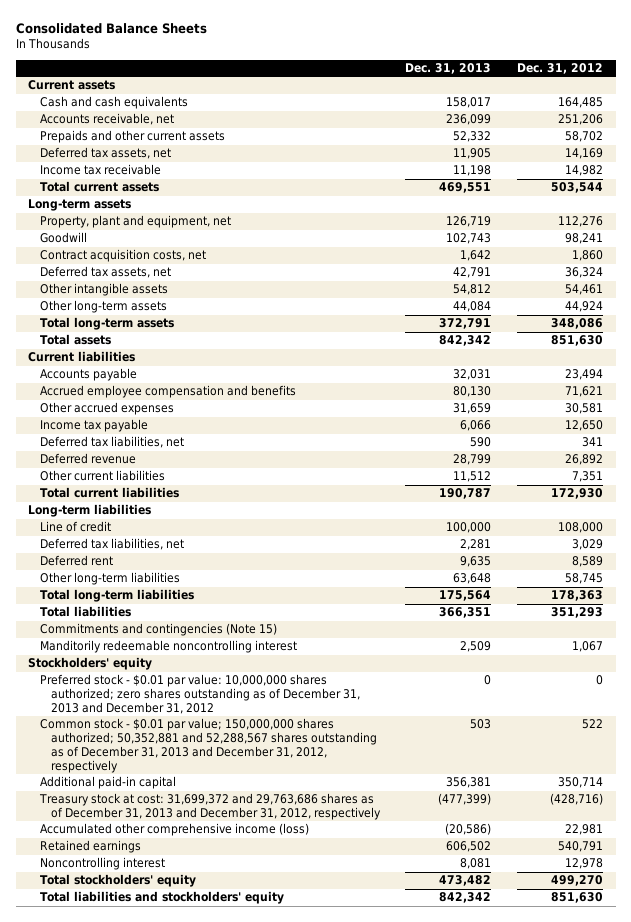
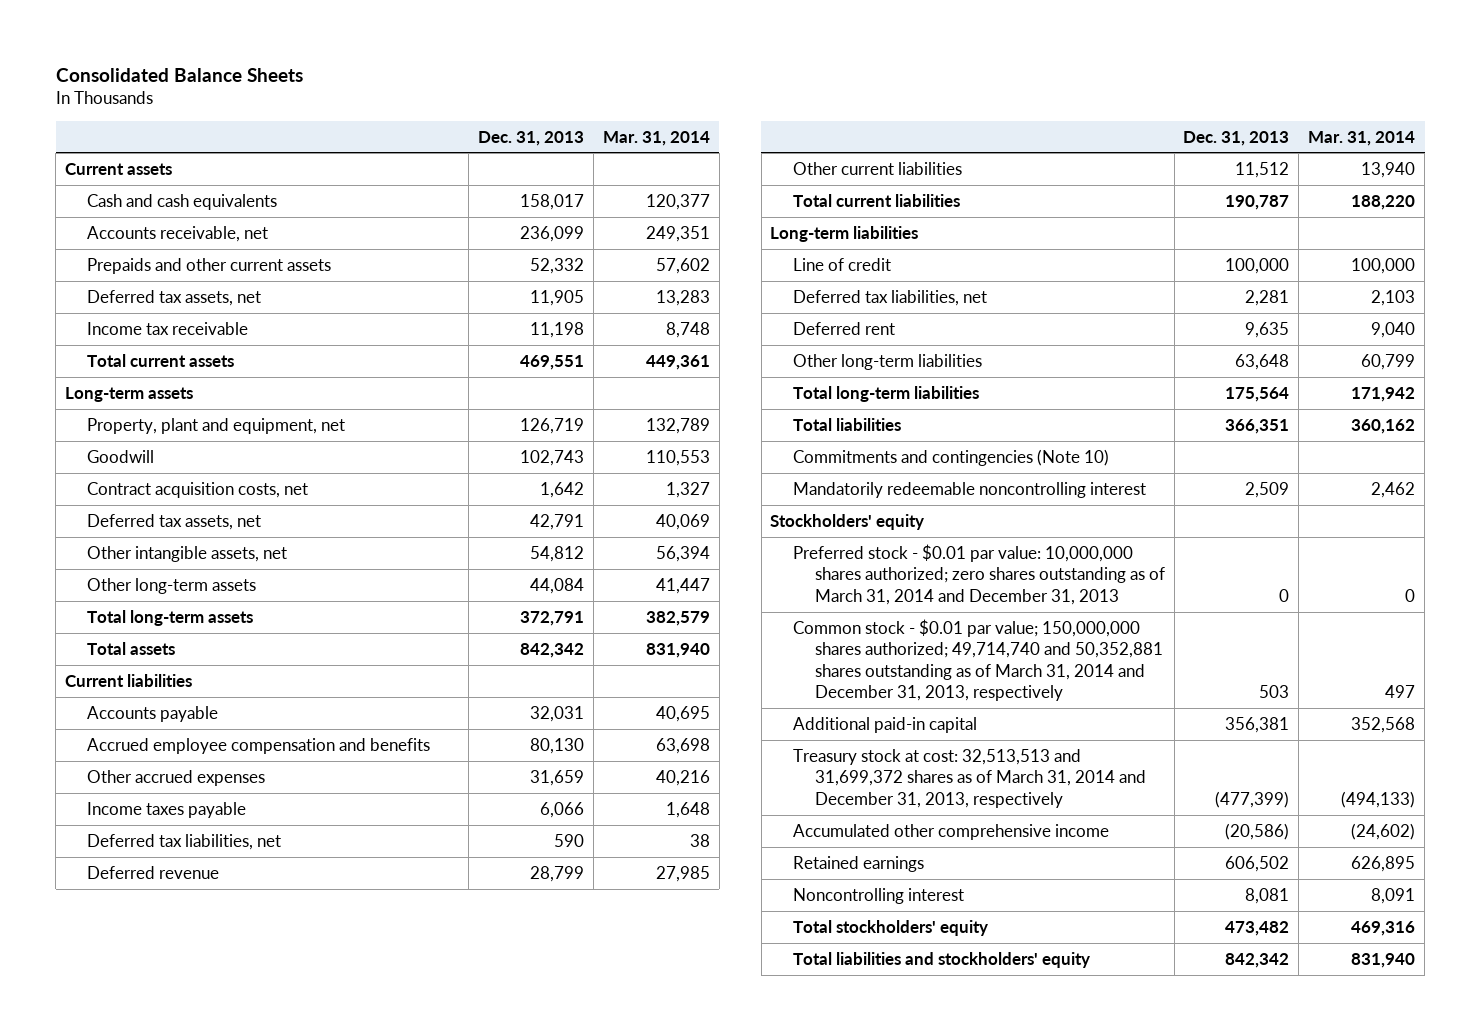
- | Dec. 31, 2013 | Dec. 31, 2012
+ | Dec. 31, 2013 | Mar. 31, 2014
- Other intangible assets | 54,812 | 54,461
+ Other intangible assets, net | 54,812 | 56,394
- Income tax payable | 6,066 | 12,650
+ Income taxes payable | 6,066 | 1,648
- Commitments and contingencies (Note 15)
- Manditorily redeemable noncontrolling interest | 2,509 | 1,067
+ Commitments and contingencies (Note 10)
+ Mandatorily redeemable noncontrolling interest | 2,509 | 2,462
- Preferred stock - $0.01 par value: 10,000,000 shares authorized; zero shares outstanding as of December 31, 2013 and December 31, 2012 | 0 | 0
- Common stock - $0.01 par value; 150,000,000 shares authorized; 50,352,881 and 52,288,567 shares outstanding as of December 31, 2013 and December 31, 2012, respectively | 503 | 522
+ Preferred stock - $0.01 par value: 10,000,000 shares authorized; zero shares outstanding as of March 31, 2014 and December 31, 2013 | 0 | 0
+ Common stock - $0.01 par value; 150,000,000 shares authorized; 49,714,740 and 50,352,881 shares outstanding as of March 31, 2014 and December 31, 2013, respectively | 503 | 497
- Treasury stock at cost: 31,699,372 and 29,763,686 shares as of December 31, 2013 and December 31, 2012, respectively | (477,399) | (428,716)
- Accumulated other comprehensive income (loss) | (20,586) | 22,981
+ Treasury stock at cost: 32,513,513 and 31,699,372 shares as of March 31, 2014 and December 31, 2013, respectively | (477,399) | (494,133)
+ Accumulated other comprehensive income | (20,586) | (24,602)

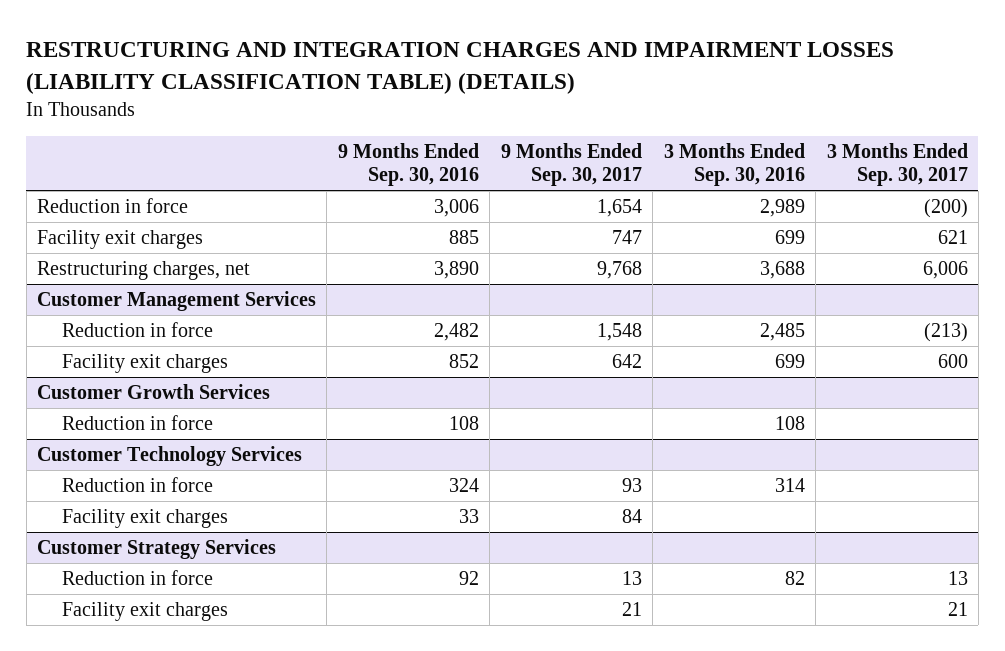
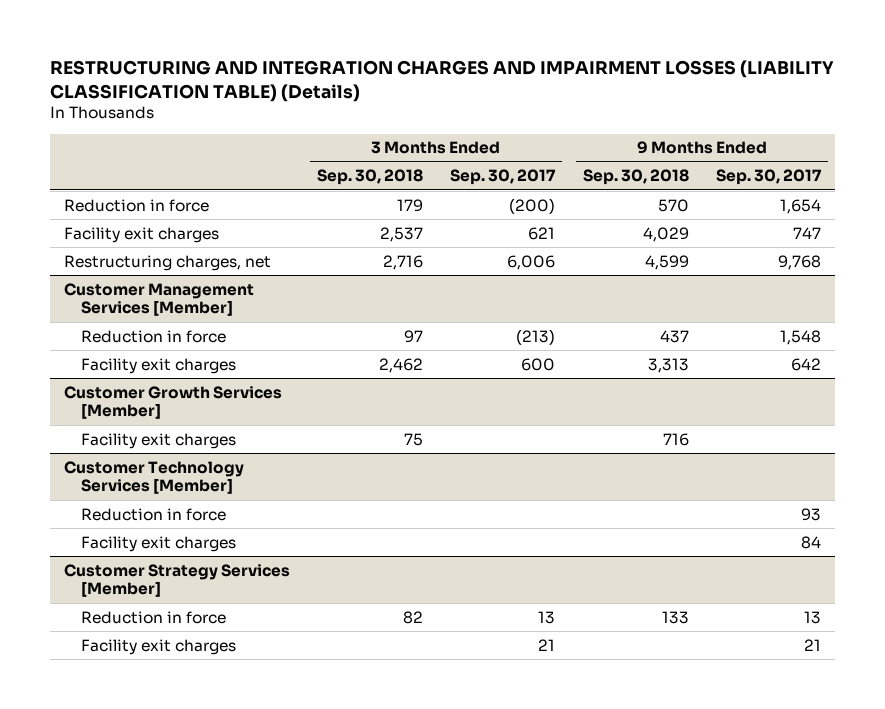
- RESTRUCTURING AND INTEGRATION CHARGES AND IMPAIRMENT LOSSES (LIABILITY CLASSIFICATION TABLE) (DETAILS)
+ RESTRUCTURING AND INTEGRATION CHARGES AND IMPAIRMENT LOSSES (LIABILITY CLASSIFICATION TABLE) (Details)
- | 9 Months Ended Sep. 30, 2016 | 9 Months Ended Sep. 30, 2017 | 3 Months Ended Sep. 30, 2016 | 3 Months Ended Sep. 30, 2017
+ | 3 Months Ended Sep. 30, 2018 | 3 Months Ended Sep. 30, 2017 | 9 Months Ended Sep. 30, 2018 | 9 Months Ended Sep. 30, 2017
- Customer Management Services
+ Customer Management Services [Member]
- Customer Growth Services
- Reduction in force | 108 | | 108 |
- Customer Technology Services
+ Customer Growth Services [Member]
+ Facility exit charges | 75 | | 716 |
+ Customer Technology Services [Member]
- Customer Strategy Services
+ Customer Strategy Services [Member]

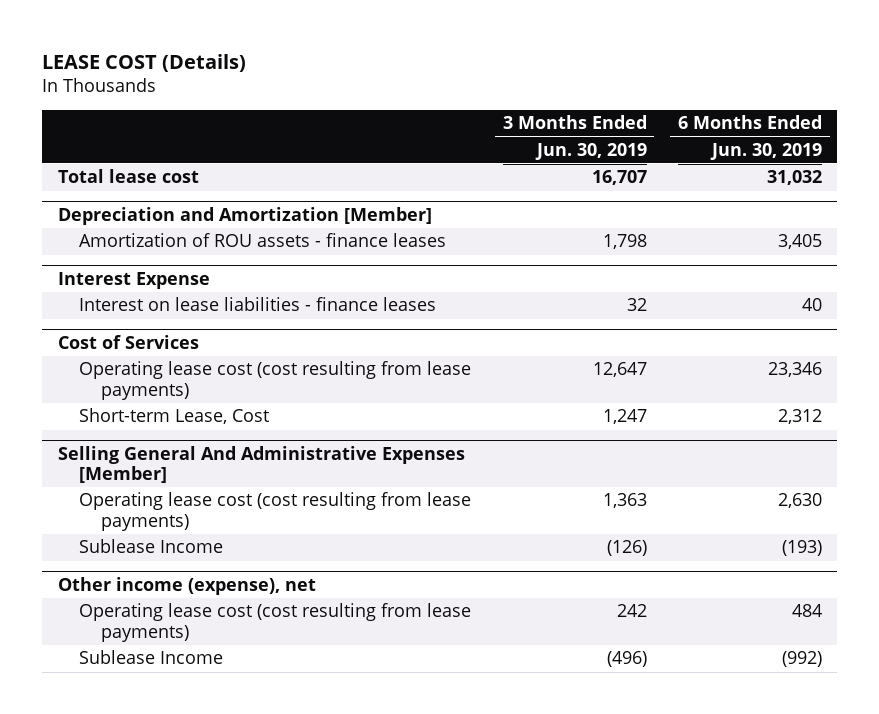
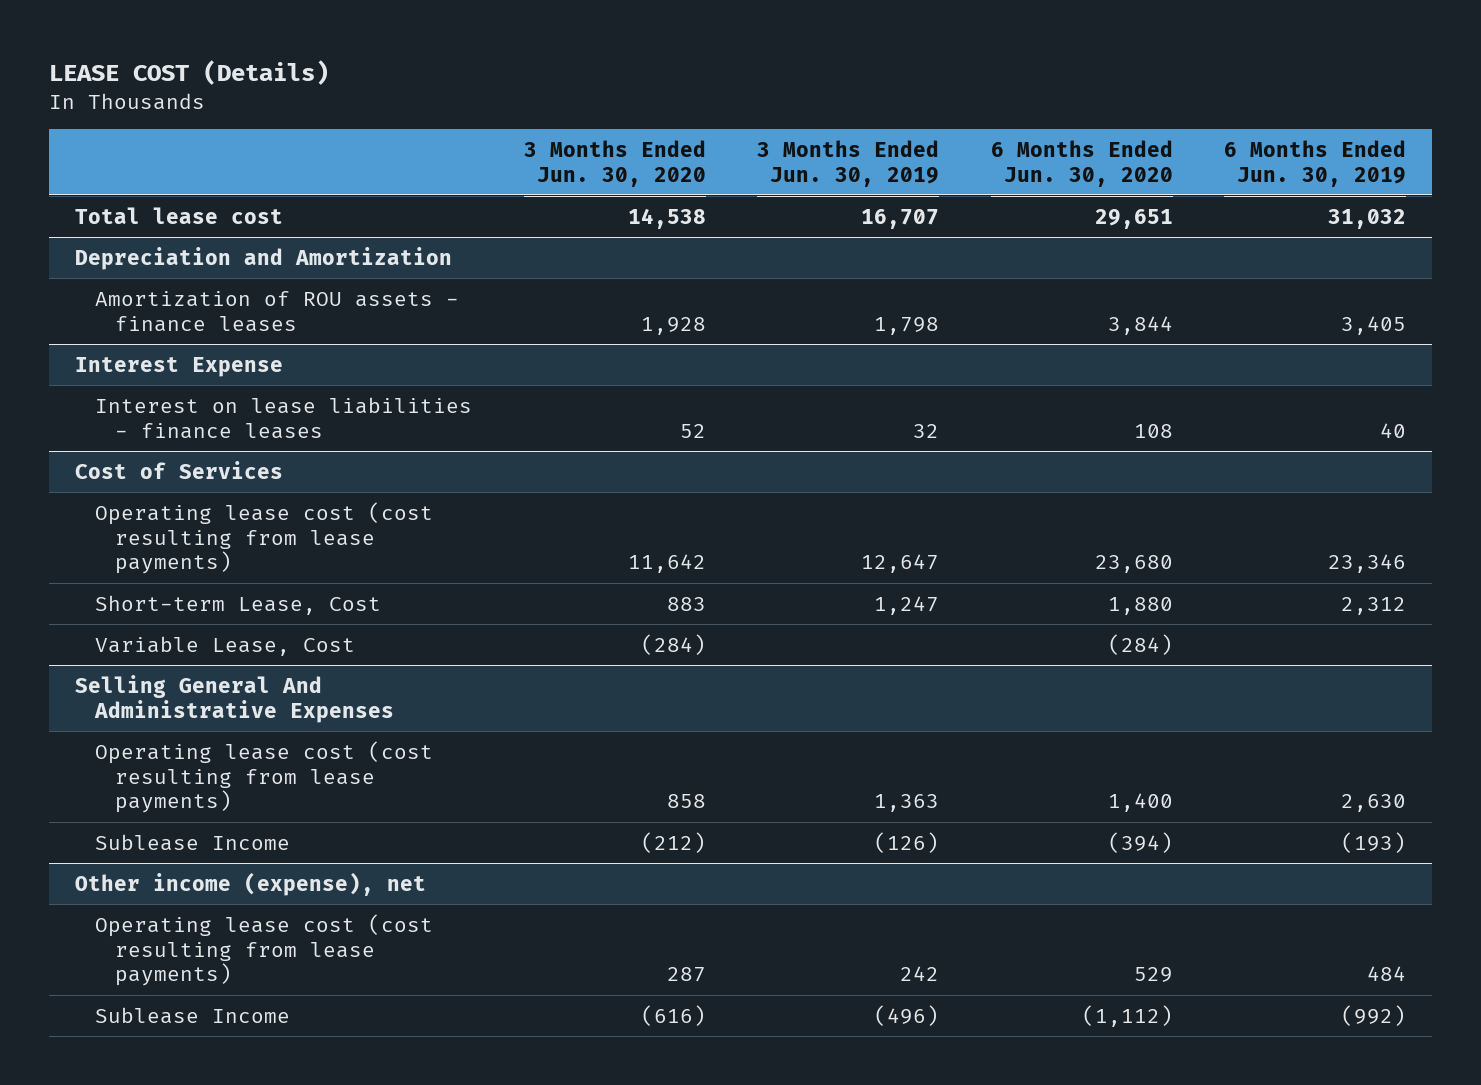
- | 3 Months Ended Jun. 30, 2019 | 6 Months Ended Jun. 30, 2019
+ | 3 Months Ended Jun. 30, 2020 | 3 Months Ended Jun. 30, 2019 | 6 Months Ended Jun. 30, 2020 | 6 Months Ended Jun. 30, 2019
- Depreciation and Amortization [Member]
+ Depreciation and Amortization
- Selling General And Administrative Expenses [Member]
@ Cost of Services
+ Variable Lease, Cost | (284) | | (284) |
+ Selling General And Administrative Expenses

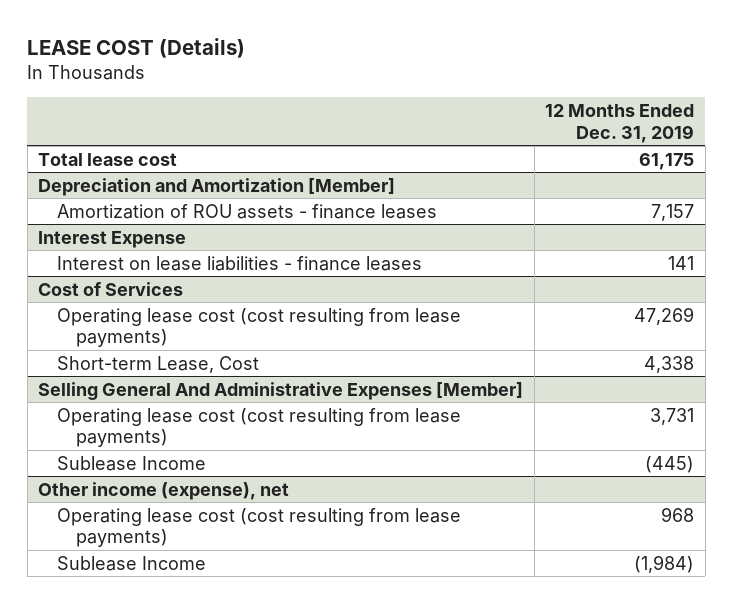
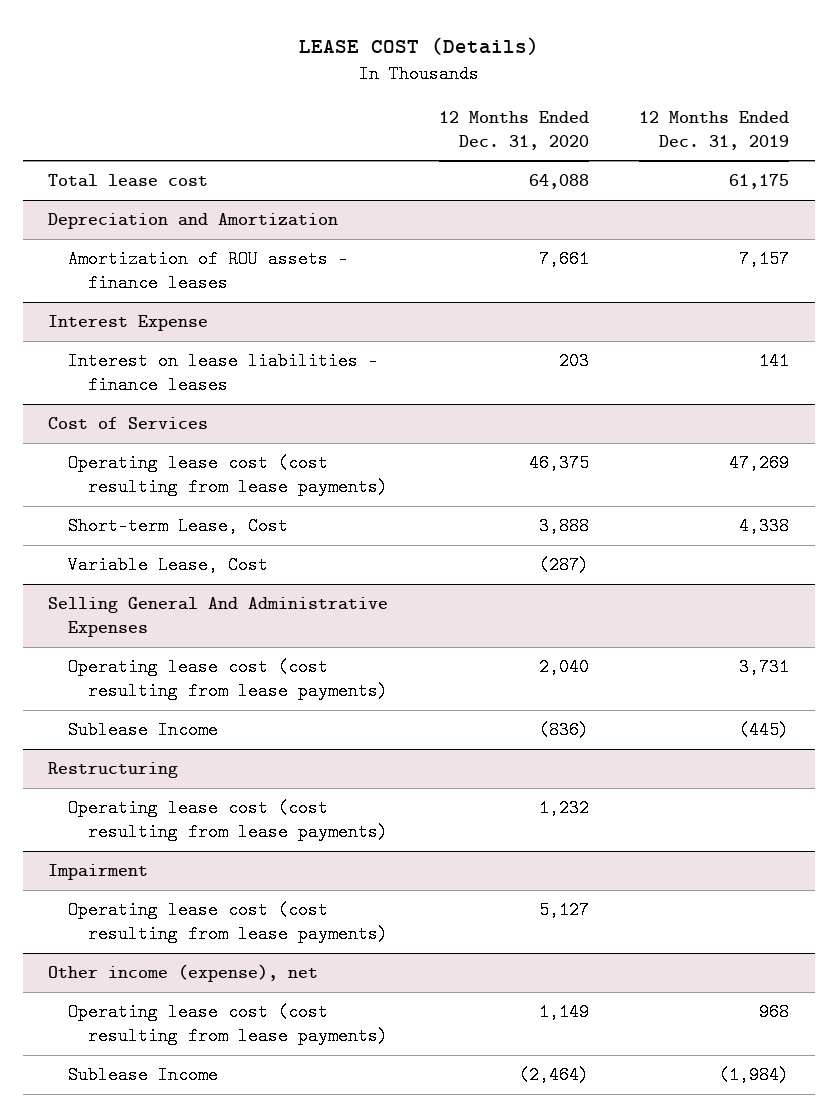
- | 12 Months Ended Dec. 31, 2019
+ | 12 Months Ended Dec. 31, 2020 | 12 Months Ended Dec. 31, 2019
- Depreciation and Amortization [Member]
+ Depreciation and Amortization
- Selling General And Administrative Expenses [Member]
@ Cost of Services
+ Variable Lease, Cost | (287) |
+ Selling General And Administrative Expenses
+ Restructuring
+ Operating lease cost (cost resulting from lease payments) | 1,232 |
+ Impairment
+ Operating lease cost (cost resulting from lease payments) | 5,127 |

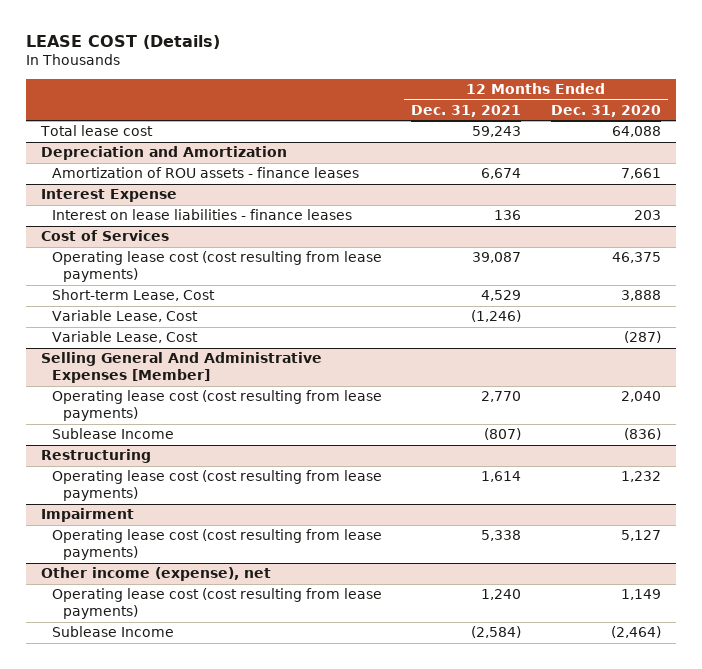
- | 12 Months Ended Dec. 31, 2020 | 12 Months Ended Dec. 31, 2019
+ | 12 Months Ended Dec. 31, 2021 | 12 Months Ended Dec. 31, 2020
@ Cost of Services
+ Variable Lease, Cost | (1,246) |
- Selling General And Administrative Expenses
+ Selling General And Administrative Expenses [Member]

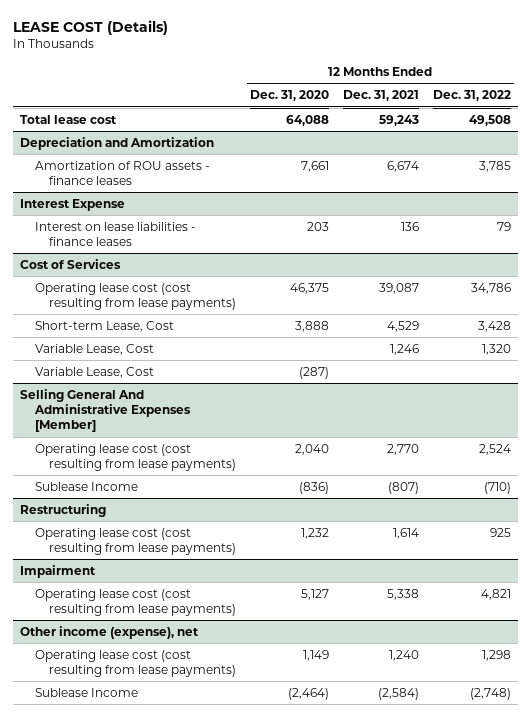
- | 12 Months Ended Dec. 31, 2021 | 12 Months Ended Dec. 31, 2020
+ | 12 Months Ended Dec. 31, 2020 | 12 Months Ended Dec. 31, 2021 | 12 Months Ended Dec. 31, 2022
@ Cost of Services
- Variable Lease, Cost | (1,246) |
+ Variable Lease, Cost | | 1,246 | 1,320

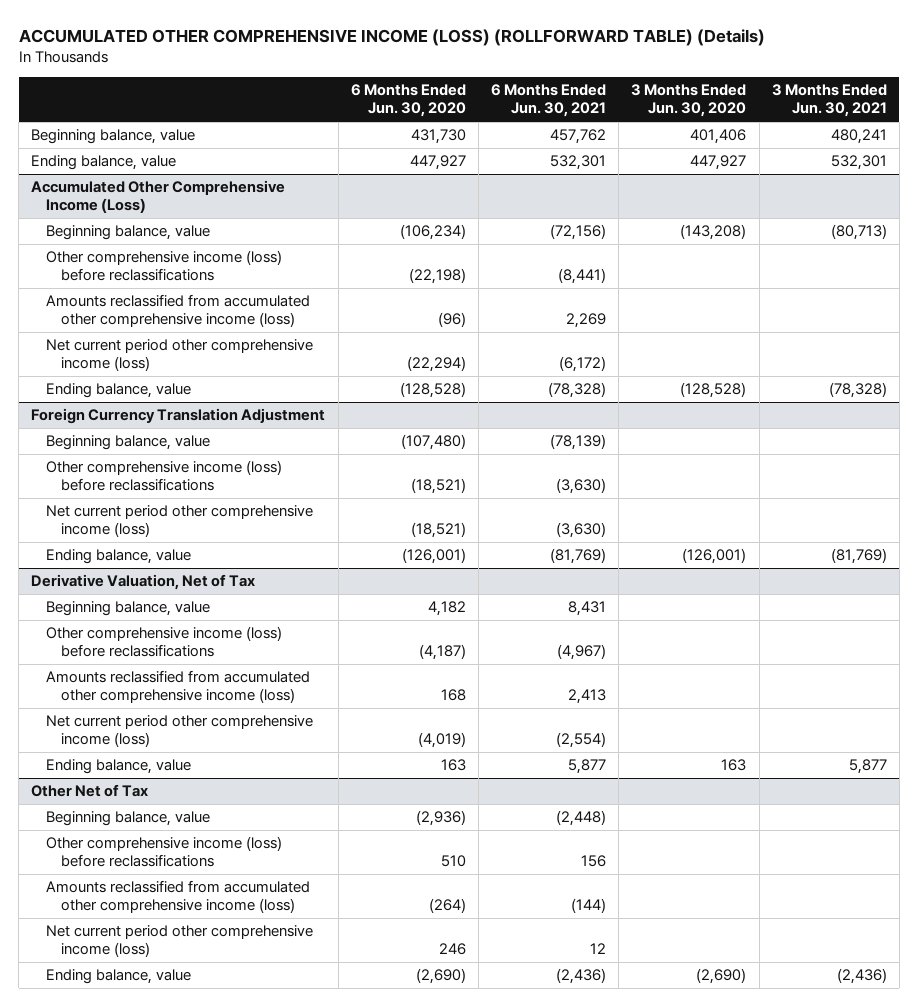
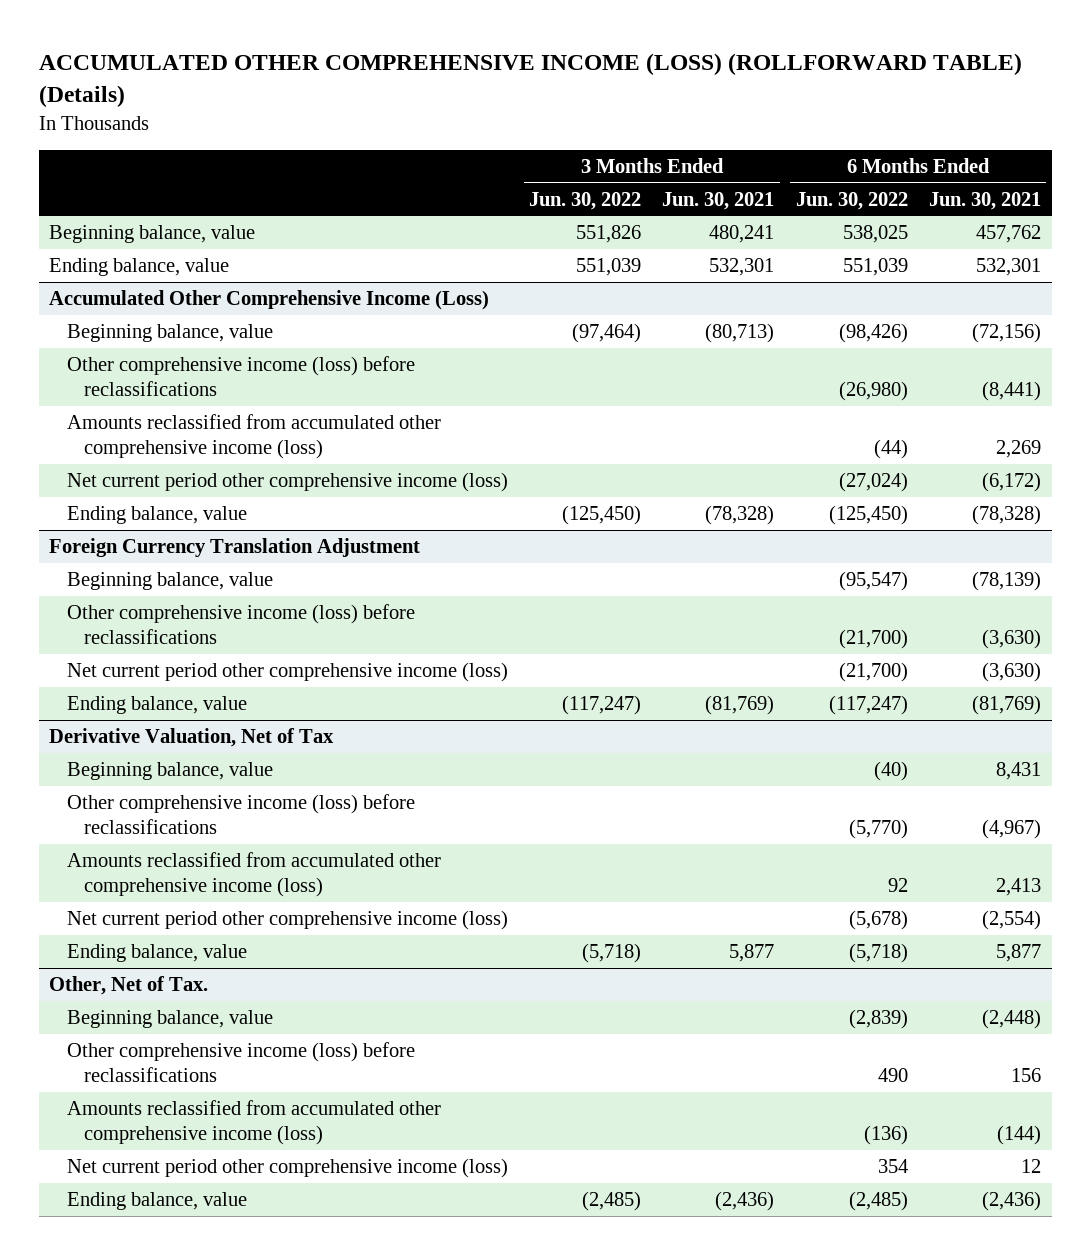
- | 6 Months Ended Jun. 30, 2020 | 6 Months Ended Jun. 30, 2021 | 3 Months Ended Jun. 30, 2020 | 3 Months Ended Jun. 30, 2021
+ | 3 Months Ended Jun. 30, 2022 | 3 Months Ended Jun. 30, 2021 | 6 Months Ended Jun. 30, 2022 | 6 Months Ended Jun. 30, 2021
- Other Net of Tax
+ Other, Net of Tax.

